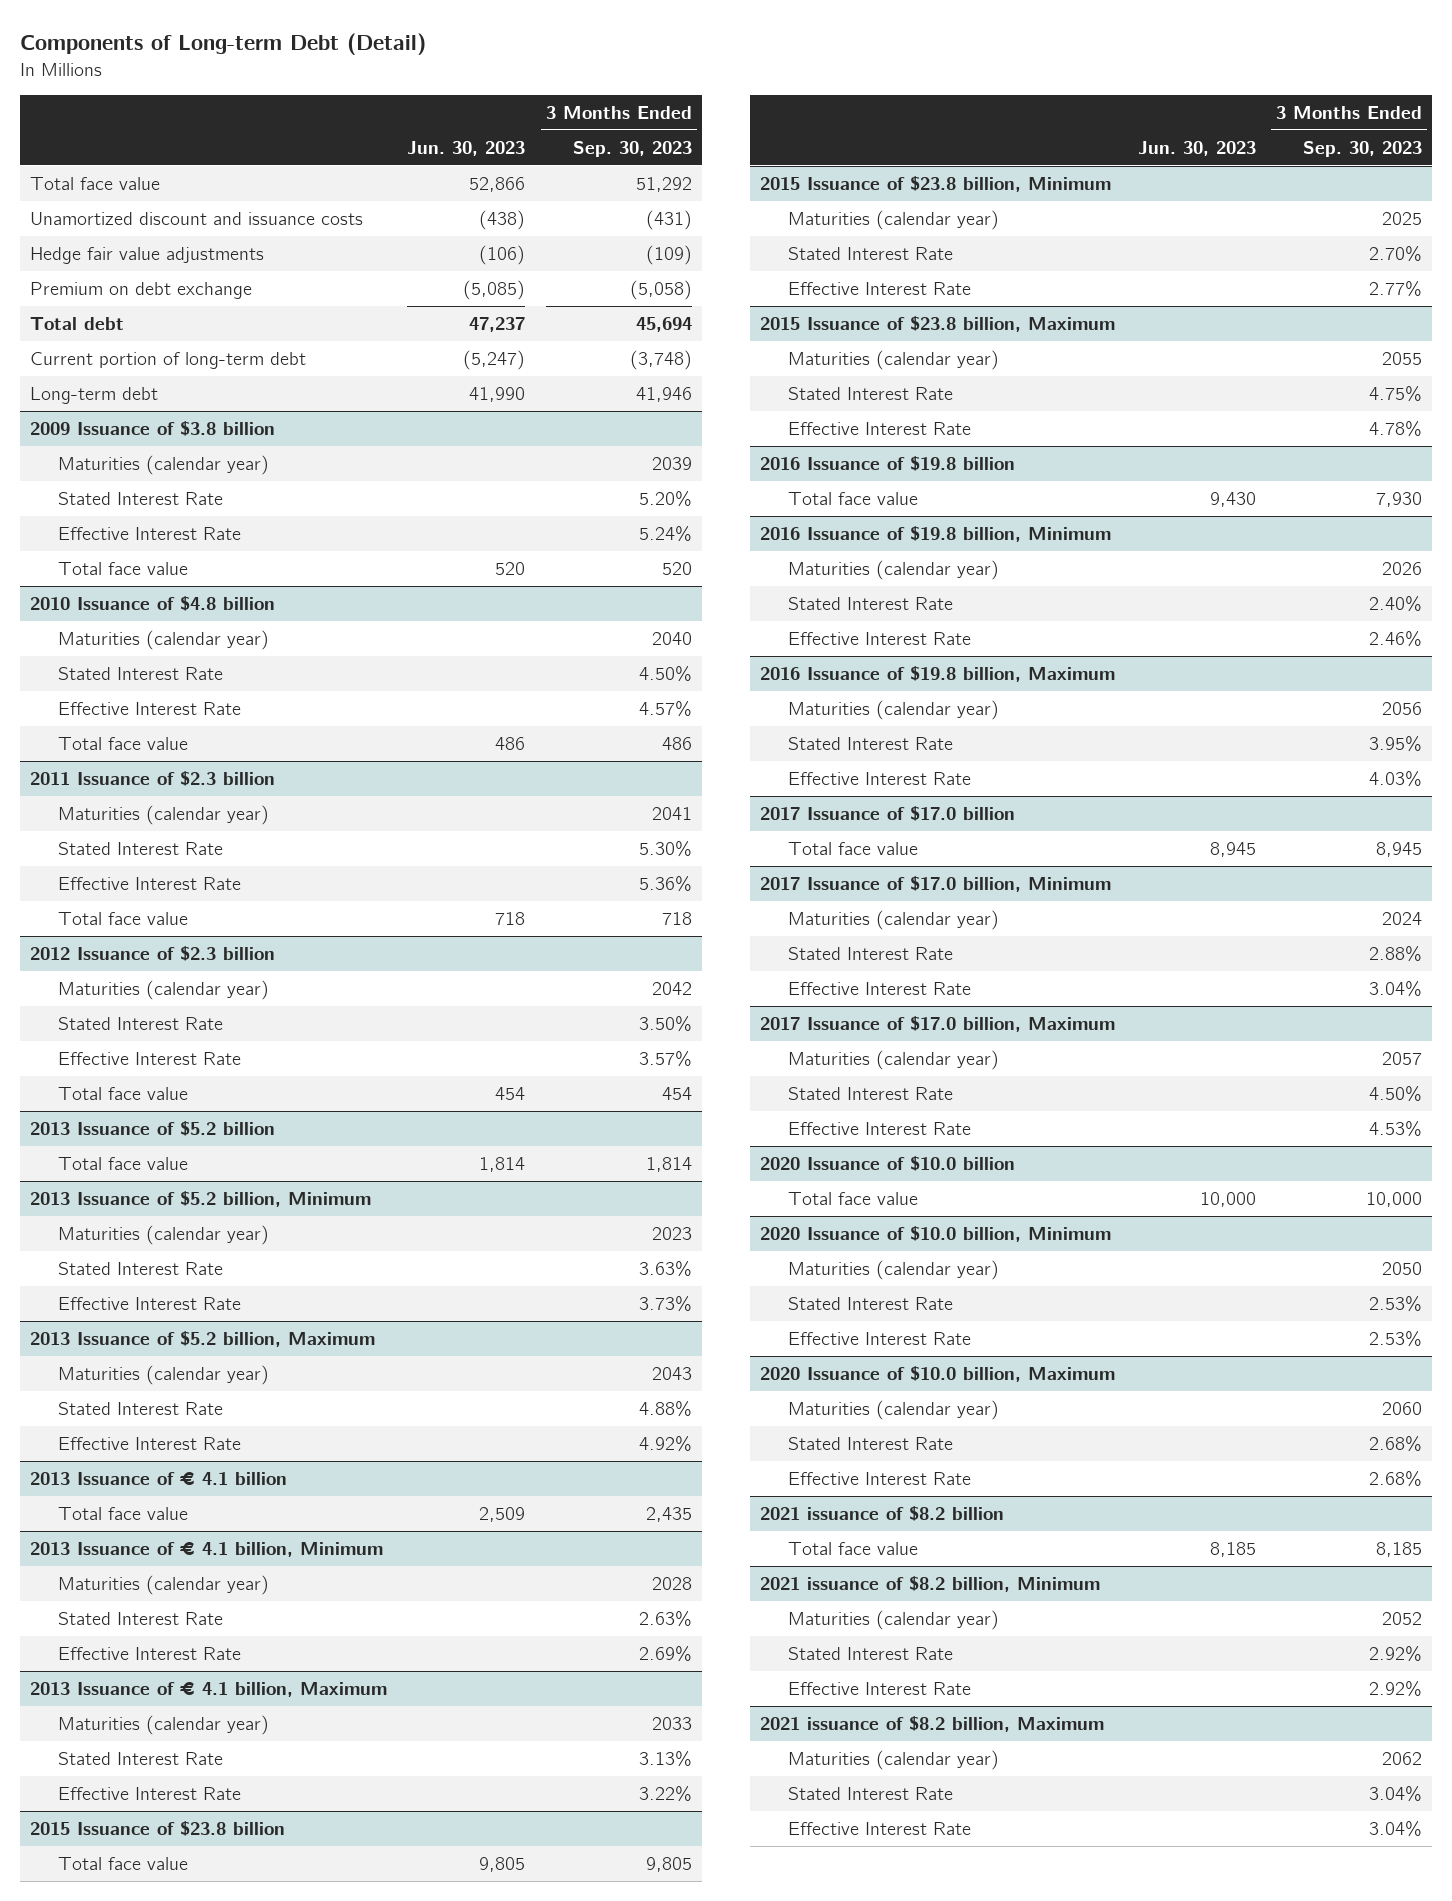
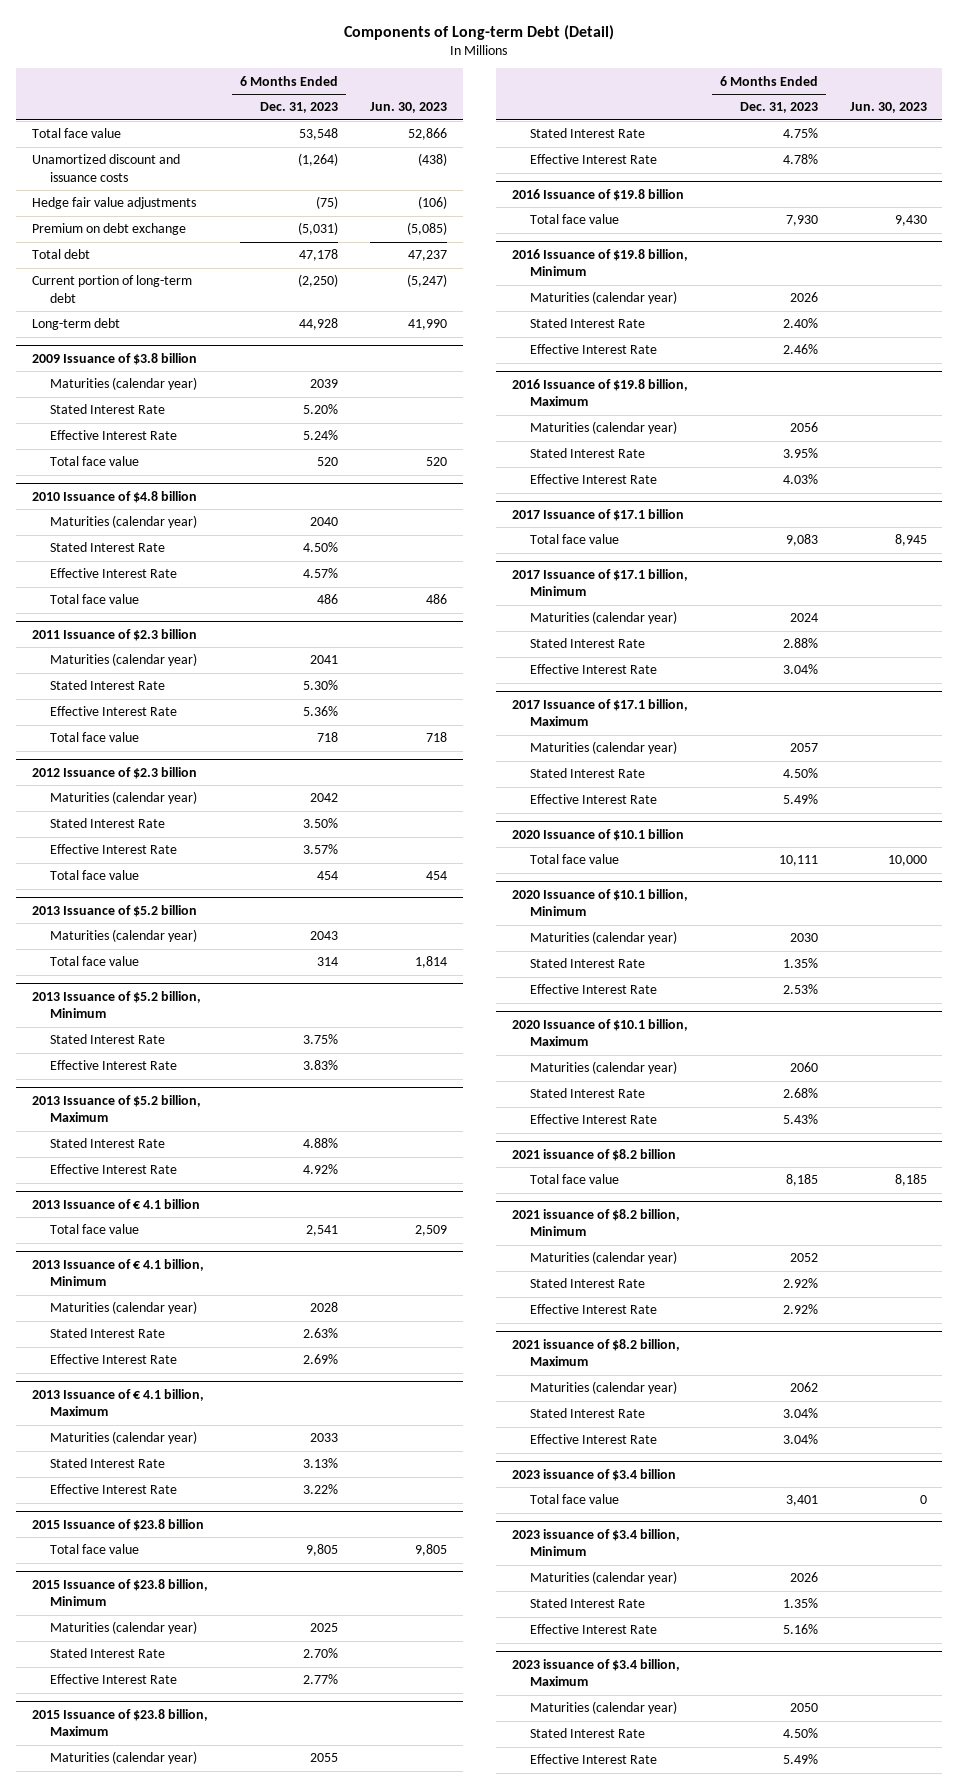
- | Jun. 30, 2023 | 3 Months Ended Sep. 30, 2023
+ | 6 Months Ended Dec. 31, 2023 | Jun. 30, 2023
@ 2013 Issuance of $5.2 billion
+ Maturities (calendar year) | 2043 |
@ 2013 Issuance of $5.2 billion, Minimum
- Maturities (calendar year) | | 2023
@ 2013 Issuance of $5.2 billion, Maximum
- Maturities (calendar year) | | 2043
- 2017 Issuance of $17.0 billion
+ 2017 Issuance of $17.1 billion
- 2017 Issuance of $17.0 billion, Minimum
+ 2017 Issuance of $17.1 billion, Minimum
- 2017 Issuance of $17.0 billion, Maximum
+ 2017 Issuance of $17.1 billion, Maximum
- 2020 Issuance of $10.0 billion
+ 2020 Issuance of $10.1 billion
- 2020 Issuance of $10.0 billion, Minimum
+ 2020 Issuance of $10.1 billion, Minimum
- 2020 Issuance of $10.0 billion, Maximum
+ 2020 Issuance of $10.1 billion, Maximum
+ 2023 issuance of $3.4 billion
+ Total face value | 3,401 | 0
+ 2023 issuance of $3.4 billion, Minimum
+ Maturities (calendar year) | 2026 |
+ Stated Interest Rate | 1.35% |
+ Effective Interest Rate | 5.16% |
+ 2023 issuance of $3.4 billion, Maximum
+ Maturities (calendar year) | 2050 |
+ Stated Interest Rate | 4.50% |
+ Effective Interest Rate | 5.49% |

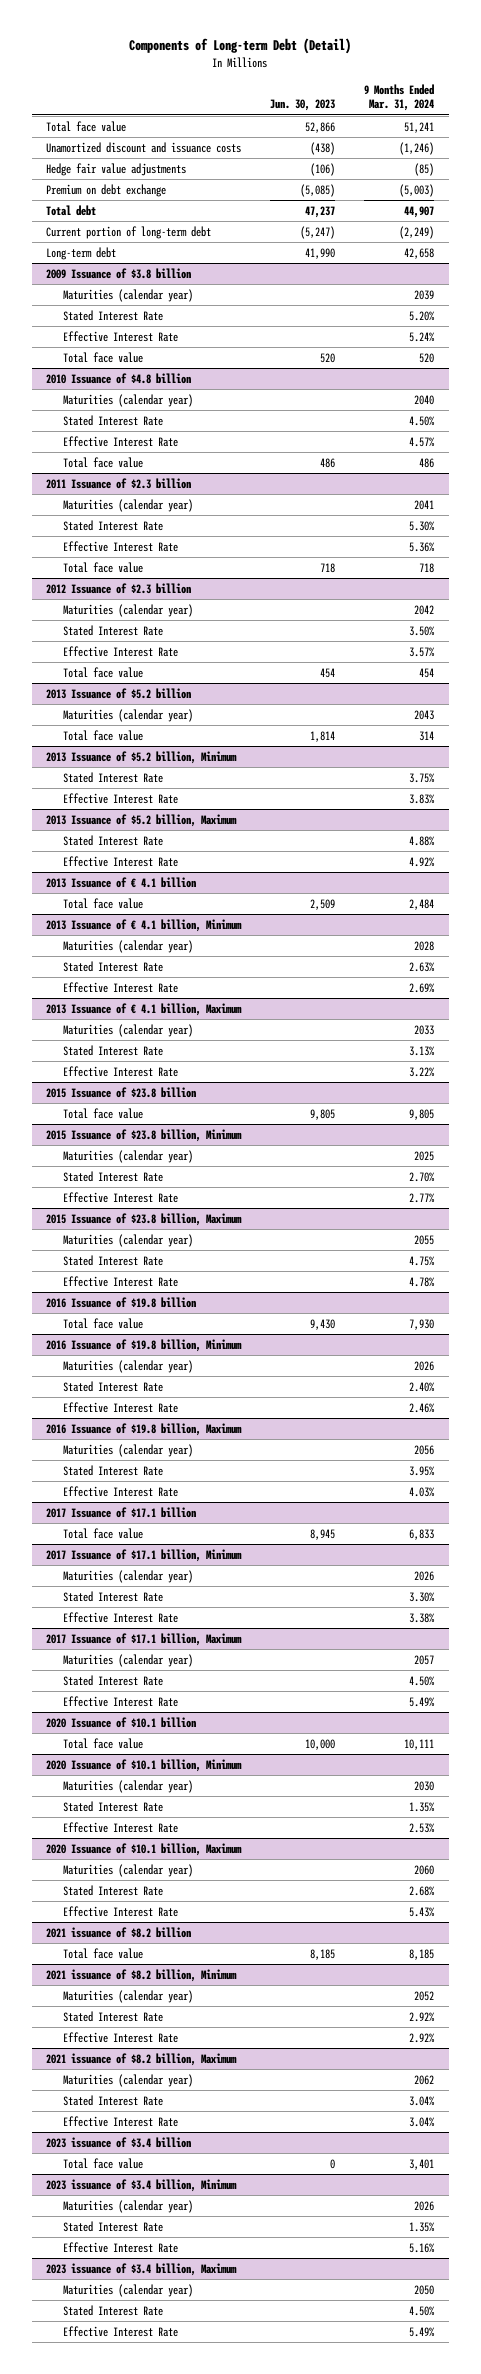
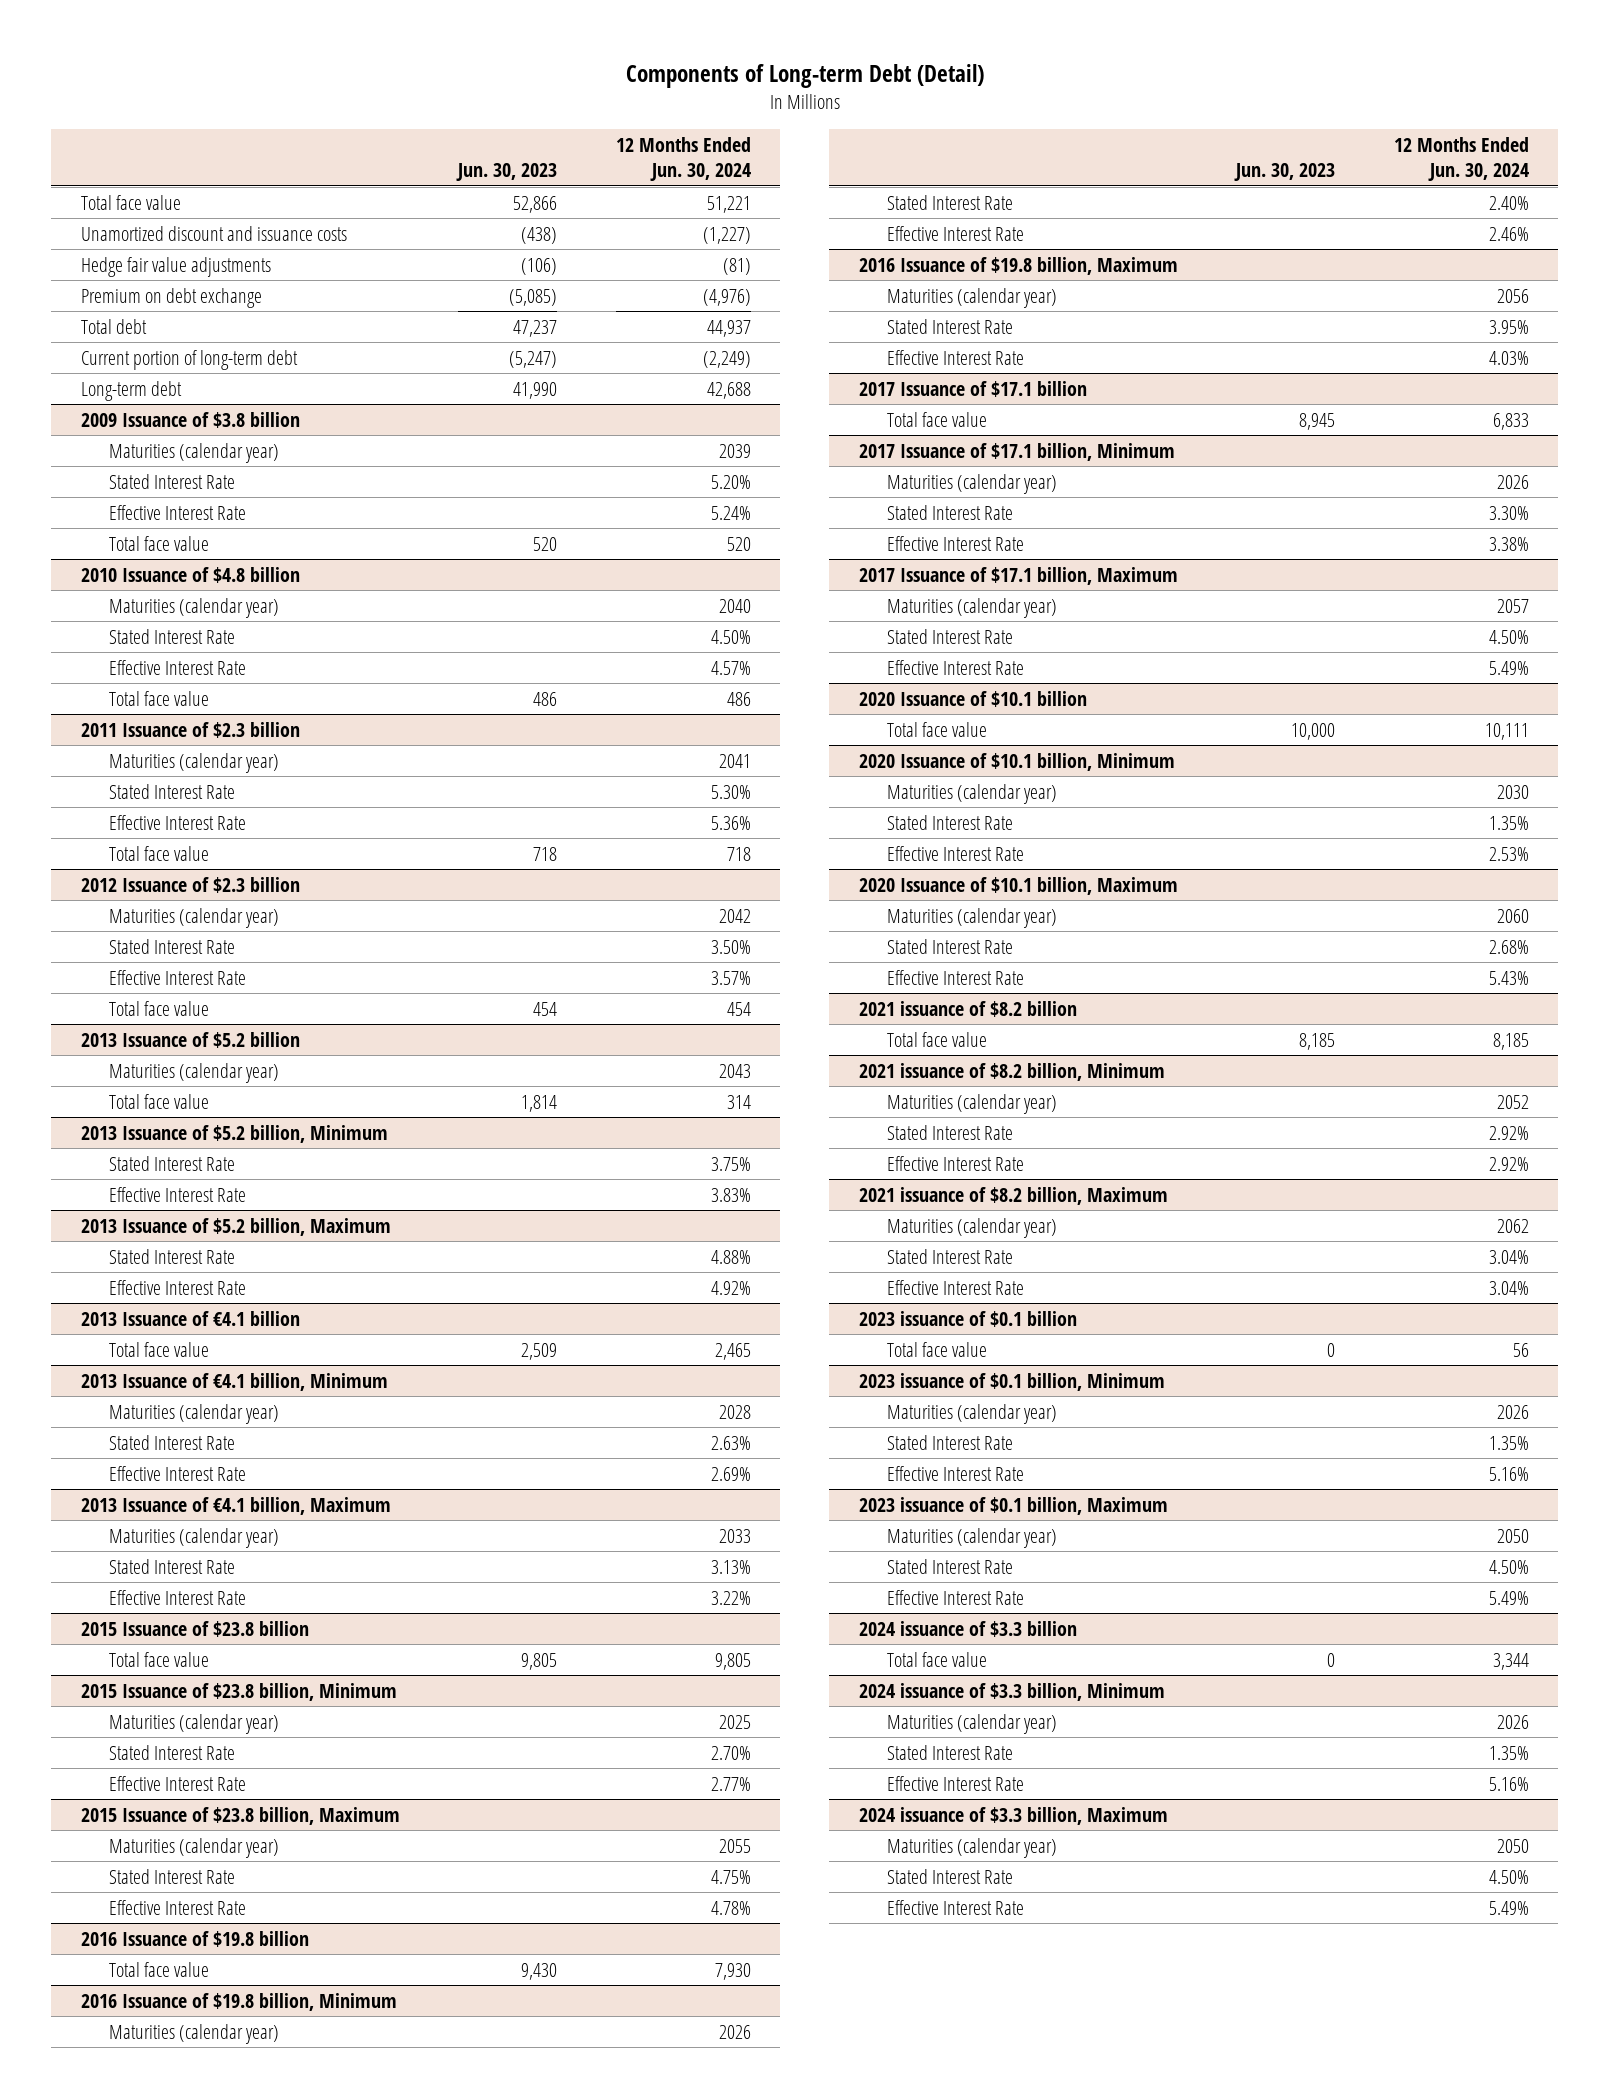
- | Jun. 30, 2023 | 9 Months Ended Mar. 31, 2024
+ | Jun. 30, 2023 | 12 Months Ended Jun. 30, 2024
- 2013 Issuance of € 4.1 billion
+ 2013 Issuance of €4.1 billion
- 2013 Issuance of € 4.1 billion, Minimum
+ 2013 Issuance of €4.1 billion, Minimum
- 2013 Issuance of € 4.1 billion, Maximum
+ 2013 Issuance of €4.1 billion, Maximum
- 2023 issuance of $3.4 billion
+ 2023 issuance of $0.1 billion
- 2023 issuance of $3.4 billion, Minimum
+ 2023 issuance of $0.1 billion, Minimum
+ Maturities (calendar year) | | 2026
+ Stated Interest Rate | | 1.35%
+ Effective Interest Rate | | 5.16%
+ 2023 issuance of $0.1 billion, Maximum
+ Maturities (calendar year) | | 2050
+ Stated Interest Rate | | 4.50%
+ Effective Interest Rate | | 5.49%
+ 2024 issuance of $3.3 billion
+ Total face value | 0 | 3,344
+ 2024 issuance of $3.3 billion, Minimum
- 2023 issuance of $3.4 billion, Maximum
+ 2024 issuance of $3.3 billion, Maximum

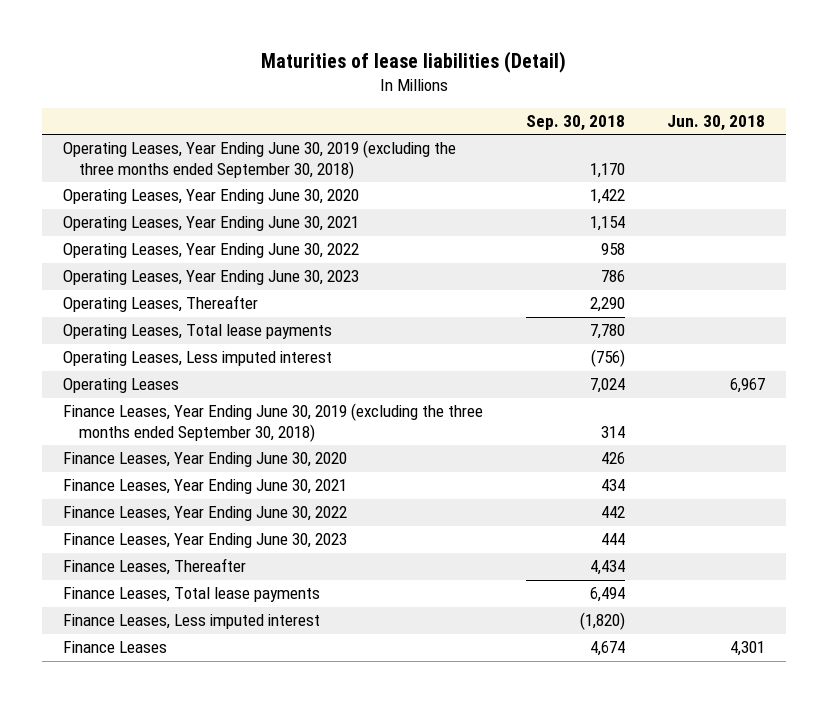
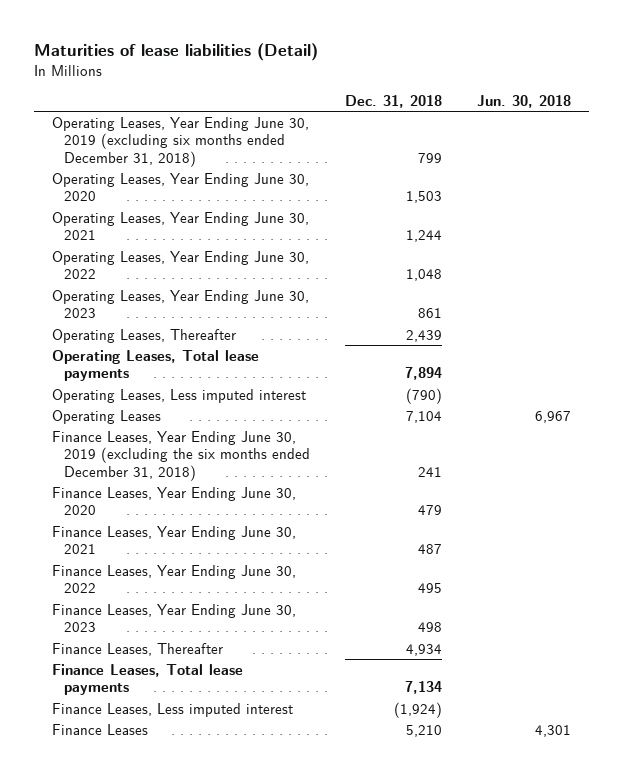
- | Sep. 30, 2018 | Jun. 30, 2018
+ | Dec. 31, 2018 | Jun. 30, 2018
- Operating Leases, Year Ending June 30, 2019 (excluding the three months ended September 30, 2018) | 1,170 |
+ Operating Leases, Year Ending June 30, 2019 (excluding six months ended December 31, 2018) | 799 |
- Finance Leases, Year Ending June 30, 2019 (excluding the three months ended September 30, 2018) | 314 |
+ Finance Leases, Year Ending June 30, 2019 (excluding the six months ended December 31, 2018) | 241 |

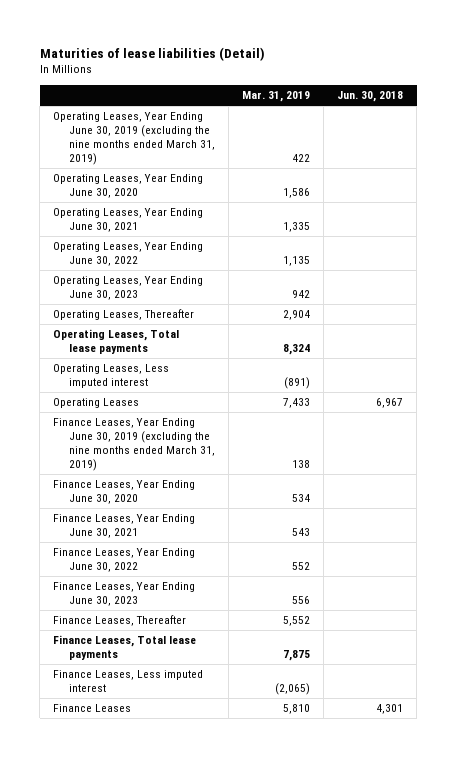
- | Dec. 31, 2018 | Jun. 30, 2018
+ | Mar. 31, 2019 | Jun. 30, 2018
- Operating Leases, Year Ending June 30, 2019 (excluding six months ended December 31, 2018) | 799 |
+ Operating Leases, Year Ending June 30, 2019 (excluding the nine months ended March 31, 2019) | 422 |
- Finance Leases, Year Ending June 30, 2019 (excluding the six months ended December 31, 2018) | 241 |
+ Finance Leases, Year Ending June 30, 2019 (excluding the nine months ended March 31, 2019) | 138 |

